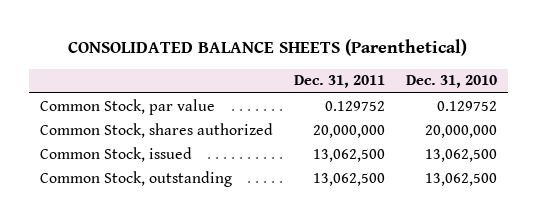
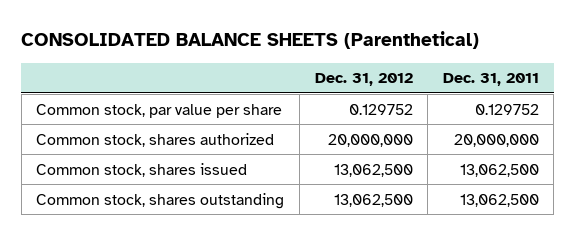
- | Dec. 31, 2011 | Dec. 31, 2010
+ | Dec. 31, 2012 | Dec. 31, 2011
- Common Stock, par value | 0.129752 | 0.129752
- Common Stock, shares authorized | 20,000,000 | 20,000,000
- Common Stock, issued | 13,062,500 | 13,062,500
- Common Stock, outstanding | 13,062,500 | 13,062,500
+ Common stock, par value per share | 0.129752 | 0.129752
+ Common stock, shares authorized | 20,000,000 | 20,000,000
+ Common stock, shares issued | 13,062,500 | 13,062,500
+ Common stock, shares outstanding | 13,062,500 | 13,062,500

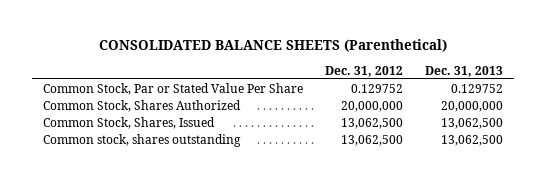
- | Dec. 31, 2012 | Dec. 31, 2011
+ | Dec. 31, 2012 | Dec. 31, 2013
- Common stock, par value per share | 0.129752 | 0.129752
- Common stock, shares authorized | 20,000,000 | 20,000,000
- Common stock, shares issued | 13,062,500 | 13,062,500
+ Common Stock, Par or Stated Value Per Share | 0.129752 | 0.129752
+ Common Stock, Shares Authorized | 20,000,000 | 20,000,000
+ Common Stock, Shares, Issued | 13,062,500 | 13,062,500

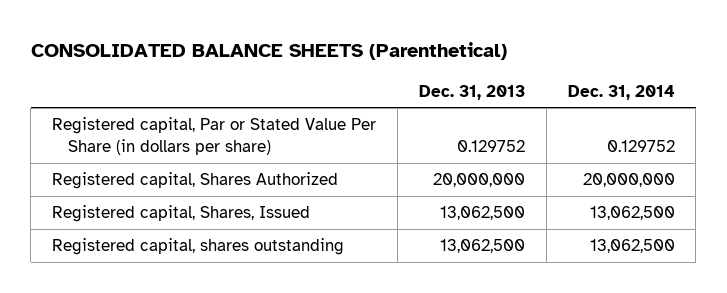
- | Dec. 31, 2012 | Dec. 31, 2013
+ | Dec. 31, 2013 | Dec. 31, 2014
- Common Stock, Par or Stated Value Per Share | 0.129752 | 0.129752
- Common Stock, Shares Authorized | 20,000,000 | 20,000,000
- Common Stock, Shares, Issued | 13,062,500 | 13,062,500
- Common stock, shares outstanding | 13,062,500 | 13,062,500
+ Registered capital, Par or Stated Value Per Share (in dollars per share) | 0.129752 | 0.129752
+ Registered capital, Shares Authorized | 20,000,000 | 20,000,000
+ Registered capital, Shares, Issued | 13,062,500 | 13,062,500
+ Registered capital, shares outstanding | 13,062,500 | 13,062,500

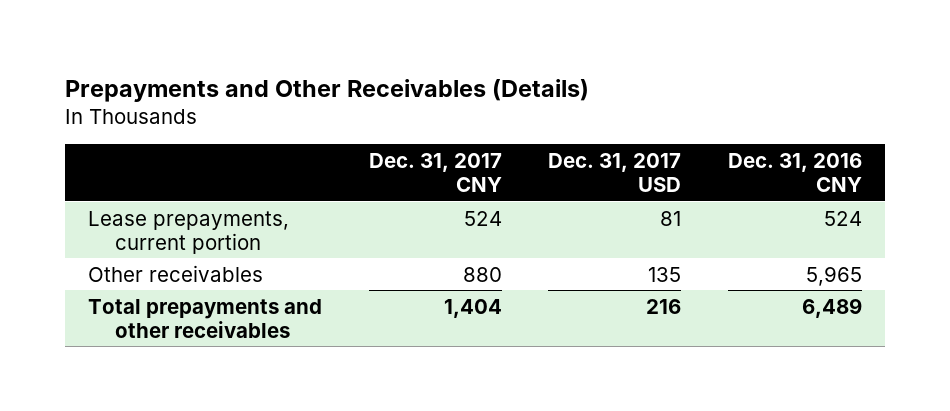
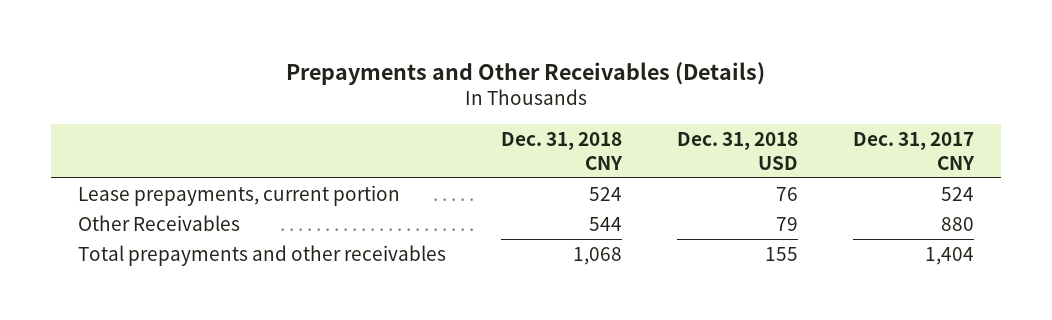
- | Dec. 31, 2017 CNY | Dec. 31, 2017 USD | Dec. 31, 2016 CNY
+ | Dec. 31, 2018 CNY | Dec. 31, 2018 USD | Dec. 31, 2017 CNY
- Other receivables | 880 | 135 | 5,965
+ Other Receivables | 544 | 79 | 880

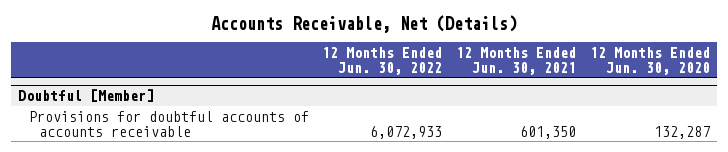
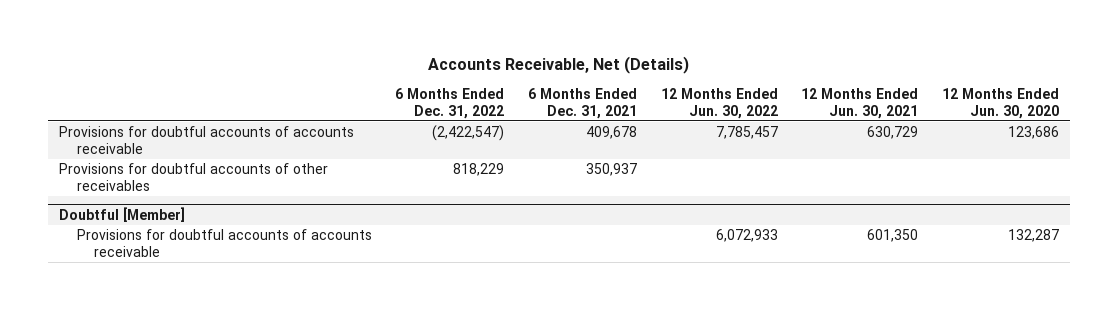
- | 12 Months Ended Jun. 30, 2022 | 12 Months Ended Jun. 30, 2021 | 12 Months Ended Jun. 30, 2020
+ | 6 Months Ended Dec. 31, 2022 | 6 Months Ended Dec. 31, 2021 | 12 Months Ended Jun. 30, 2022 | 12 Months Ended Jun. 30, 2021 | 12 Months Ended Jun. 30, 2020
+ Provisions for doubtful accounts of accounts receivable | (2,422,547) | 409,678 | 7,785,457 | 630,729 | 123,686
+ Provisions for doubtful accounts of other receivables | 818,229 | 350,937 | | |

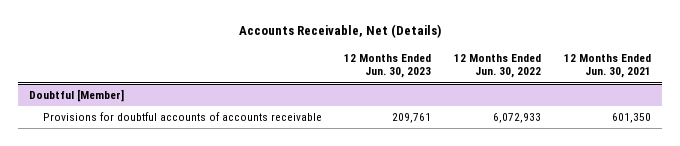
- | 6 Months Ended Dec. 31, 2022 | 6 Months Ended Dec. 31, 2021 | 12 Months Ended Jun. 30, 2022 | 12 Months Ended Jun. 30, 2021 | 12 Months Ended Jun. 30, 2020
+ | 12 Months Ended Jun. 30, 2023 | 12 Months Ended Jun. 30, 2022 | 12 Months Ended Jun. 30, 2021
- Provisions for doubtful accounts of accounts receivable | (2,422,547) | 409,678 | 7,785,457 | 630,729 | 123,686
- Provisions for doubtful accounts of other receivables | 818,229 | 350,937 | | |

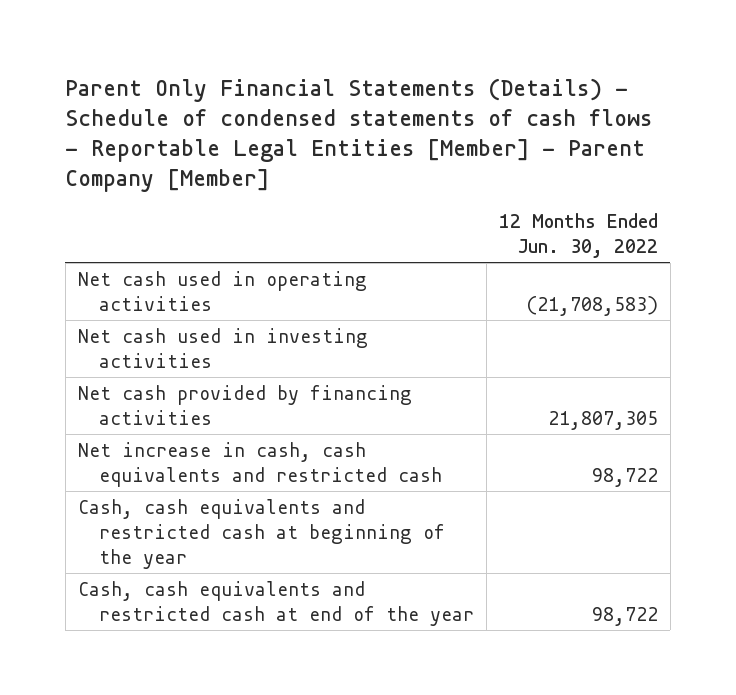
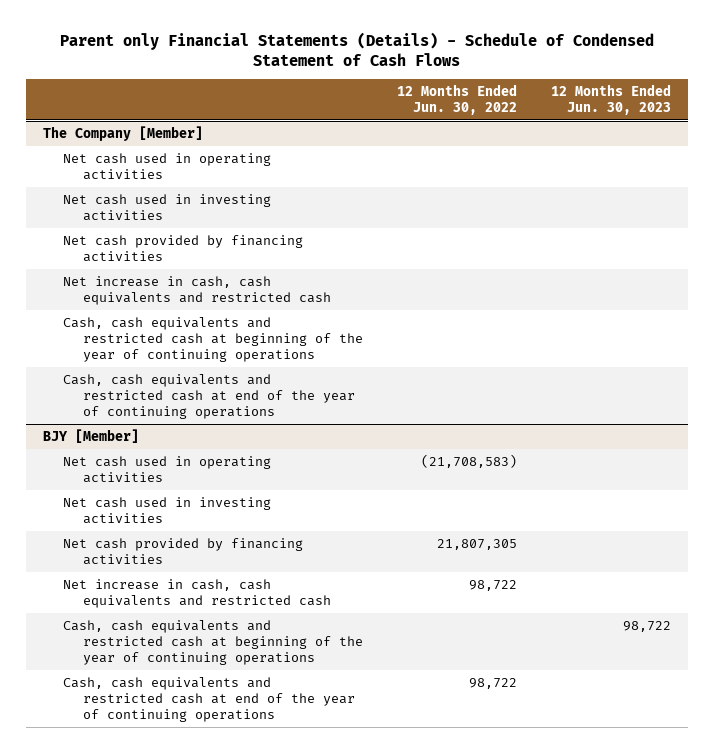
- Parent Only Financial Statements (Details) - Schedule of condensed statements of cash flows - Reportable Legal Entities [Member] - Parent Company [Member]
+ Parent only Financial Statements (Details) - Schedule of Condensed Statement of Cash Flows
- | 12 Months Ended Jun. 30, 2022
+ | 12 Months Ended Jun. 30, 2022 | 12 Months Ended Jun. 30, 2023
+ The Company [Member]
+ Net cash used in operating activities
+ Net cash used in investing activities
+ Net cash provided by financing activities
+ Net increase in cash, cash equivalents and restricted cash
+ Cash, cash equivalents and restricted cash at beginning of the year of continuing operations
+ Cash, cash equivalents and restricted cash at end of the year of continuing operations
+ BJY [Member]
- Cash, cash equivalents and restricted cash at beginning of the year
- Cash, cash equivalents and restricted cash at end of the year | 98,722
+ Cash, cash equivalents and restricted cash at beginning of the year of continuing operations | | 98,722
+ Cash, cash equivalents and restricted cash at end of the year of continuing operations | 98,722 |

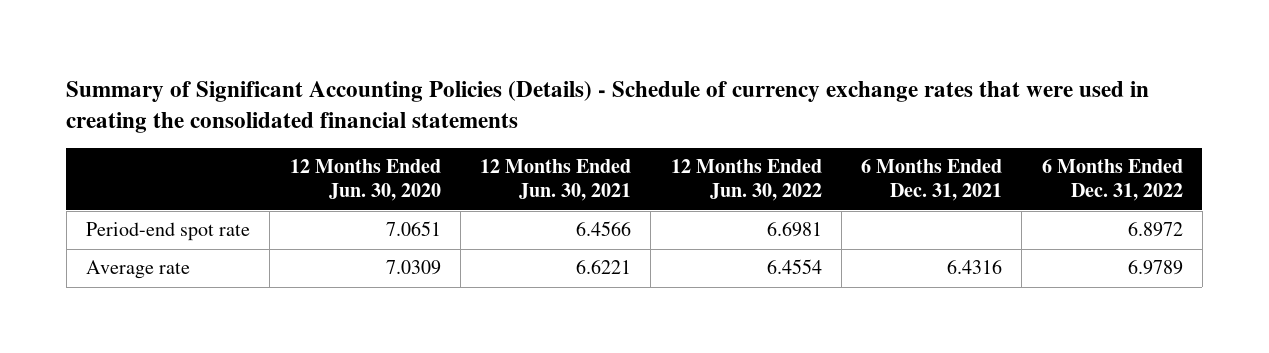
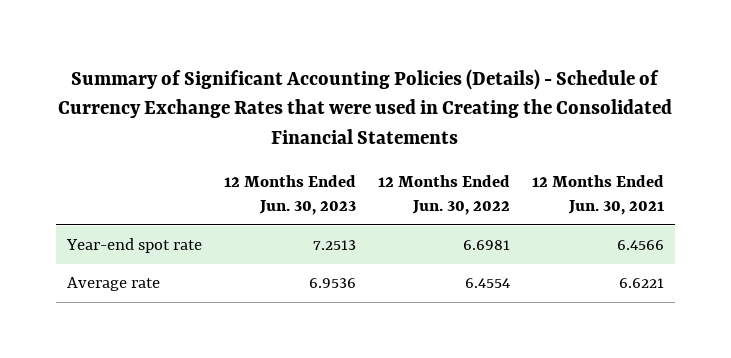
- Summary of Significant Accounting Policies (Details) - Schedule of currency exchange rates that were used in creating the consolidated financial statements
+ Summary of Significant Accounting Policies (Details) - Schedule of Currency Exchange Rates that were used in Creating the Consolidated Financial Statements
- | 12 Months Ended Jun. 30, 2020 | 12 Months Ended Jun. 30, 2021 | 12 Months Ended Jun. 30, 2022 | 6 Months Ended Dec. 31, 2021 | 6 Months Ended Dec. 31, 2022
+ | 12 Months Ended Jun. 30, 2023 | 12 Months Ended Jun. 30, 2022 | 12 Months Ended Jun. 30, 2021
- Period-end spot rate | 7.0651 | 6.4566 | 6.6981 | | 6.8972
+ Year-end spot rate | 7.2513 | 6.6981 | 6.4566

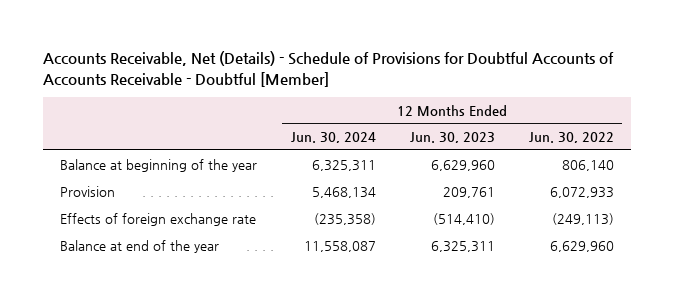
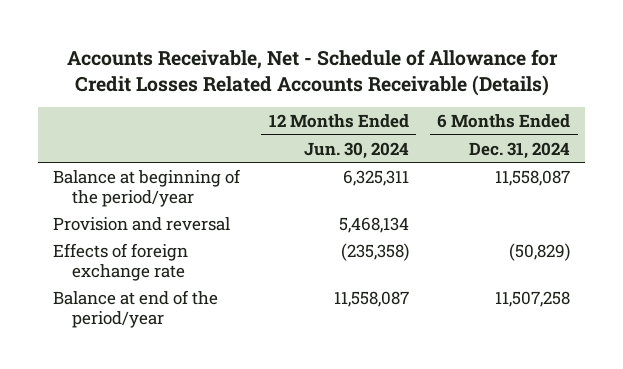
- Accounts Receivable, Net (Details) - Schedule of Provisions for Doubtful Accounts of Accounts Receivable - Doubtful [Member]
+ Accounts Receivable, Net - Schedule of Allowance for Credit Losses Related Accounts Receivable (Details)
- | 12 Months Ended Jun. 30, 2024 | 12 Months Ended Jun. 30, 2023 | 12 Months Ended Jun. 30, 2022
+ | 12 Months Ended Jun. 30, 2024 | 6 Months Ended Dec. 31, 2024
- Balance at beginning of the year | 6,325,311 | 6,629,960 | 806,140
- Provision | 5,468,134 | 209,761 | 6,072,933
+ Balance at beginning of the period/year | 6,325,311 | 11,558,087
+ Provision and reversal | 5,468,134 |
- Balance at end of the year | 11,558,087 | 6,325,311 | 6,629,960
+ Balance at end of the period/year | 11,558,087 | 11,507,258

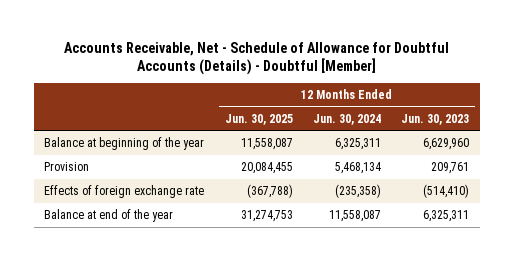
- Accounts Receivable, Net - Schedule of Allowance for Credit Losses Related Accounts Receivable (Details)
+ Accounts Receivable, Net - Schedule of Allowance for Doubtful Accounts (Details) - Doubtful [Member]
- | 12 Months Ended Jun. 30, 2024 | 6 Months Ended Dec. 31, 2024
+ | 12 Months Ended Jun. 30, 2025 | 12 Months Ended Jun. 30, 2024 | 12 Months Ended Jun. 30, 2023
- Balance at beginning of the period/year | 6,325,311 | 11,558,087
- Provision and reversal | 5,468,134 |
+ Balance at beginning of the year | 11,558,087 | 6,325,311 | 6,629,960
+ Provision | 20,084,455 | 5,468,134 | 209,761
- Balance at end of the period/year | 11,558,087 | 11,507,258
+ Balance at end of the year | 31,274,753 | 11,558,087 | 6,325,311

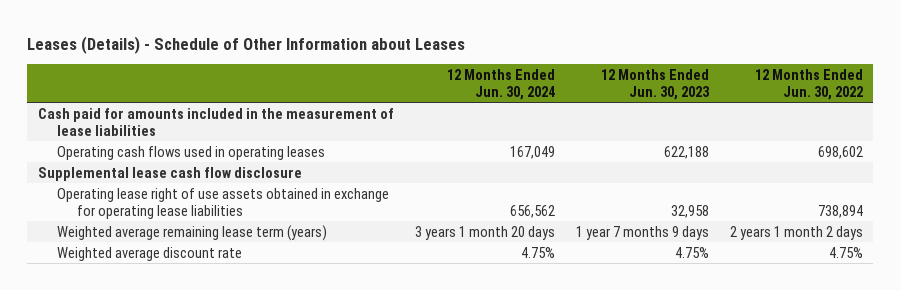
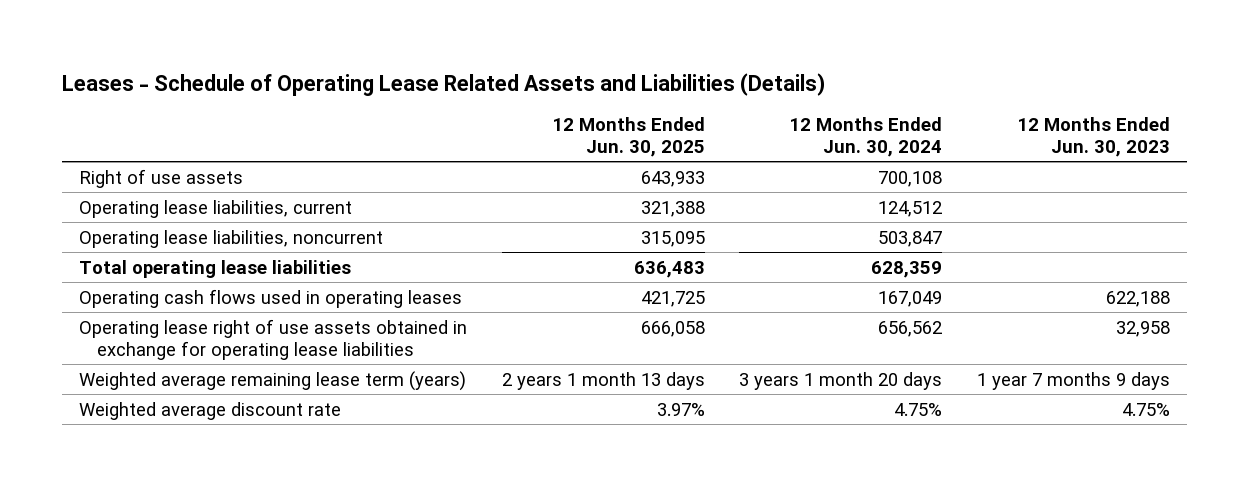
- Leases (Details) - Schedule of Other Information about Leases
+ Leases - Schedule of Operating Lease Related Assets and Liabilities (Details)
- | 12 Months Ended Jun. 30, 2024 | 12 Months Ended Jun. 30, 2023 | 12 Months Ended Jun. 30, 2022
+ | 12 Months Ended Jun. 30, 2025 | 12 Months Ended Jun. 30, 2024 | 12 Months Ended Jun. 30, 2023
- Cash paid for amounts included in the measurement of lease liabilities
+ Right of use assets | 643,933 | 700,108 |
+ Operating lease liabilities, current | 321,388 | 124,512 |
+ Operating lease liabilities, noncurrent | 315,095 | 503,847 |
+ Total operating lease liabilities | 636,483 | 628,359 |
- Supplemental lease cash flow disclosure

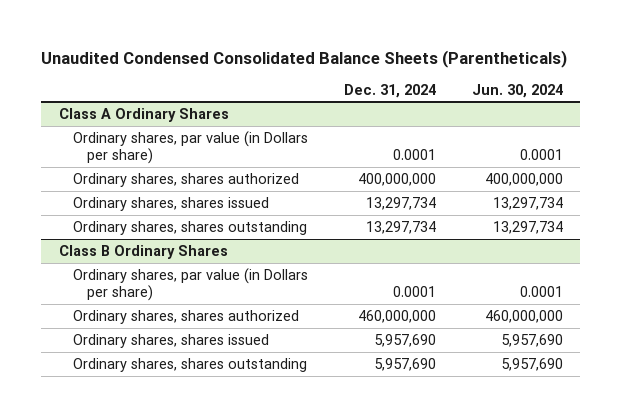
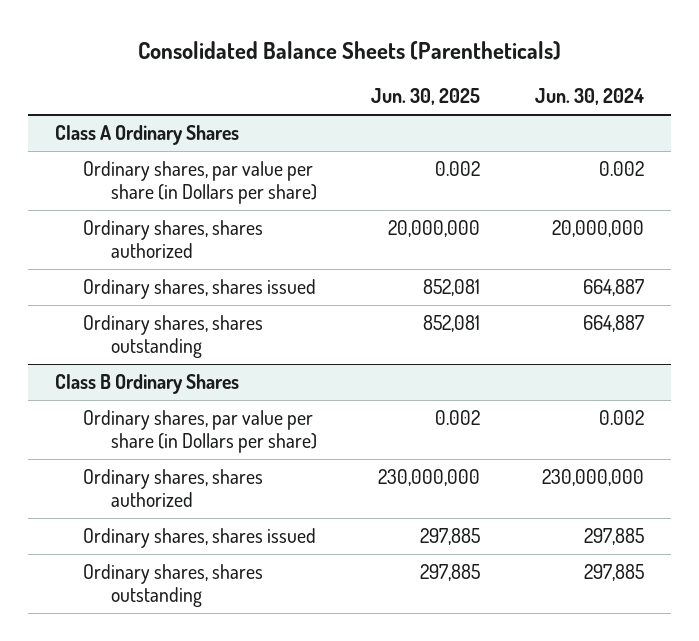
- Unaudited Condensed Consolidated Balance Sheets (Parentheticals)
+ Consolidated Balance Sheets (Parentheticals)
- | Dec. 31, 2024 | Jun. 30, 2024
+ | Jun. 30, 2025 | Jun. 30, 2024
@ Class A Ordinary Shares
- Ordinary shares, par value (in Dollars per share) | 0.0001 | 0.0001
- Ordinary shares, shares authorized | 400,000,000 | 400,000,000
- Ordinary shares, shares issued | 13,297,734 | 13,297,734
- Ordinary shares, shares outstanding | 13,297,734 | 13,297,734
+ Ordinary shares, par value per share (in Dollars per share) | 0.002 | 0.002
+ Ordinary shares, shares authorized | 20,000,000 | 20,000,000
+ Ordinary shares, shares issued | 852,081 | 664,887
+ Ordinary shares, shares outstanding | 852,081 | 664,887
@ Class B Ordinary Shares
- Ordinary shares, par value (in Dollars per share) | 0.0001 | 0.0001
- Ordinary shares, shares authorized | 460,000,000 | 460,000,000
- Ordinary shares, shares issued | 5,957,690 | 5,957,690
- Ordinary shares, shares outstanding | 5,957,690 | 5,957,690
+ Ordinary shares, par value per share (in Dollars per share) | 0.002 | 0.002
+ Ordinary shares, shares authorized | 230,000,000 | 230,000,000
+ Ordinary shares, shares issued | 297,885 | 297,885
+ Ordinary shares, shares outstanding | 297,885 | 297,885

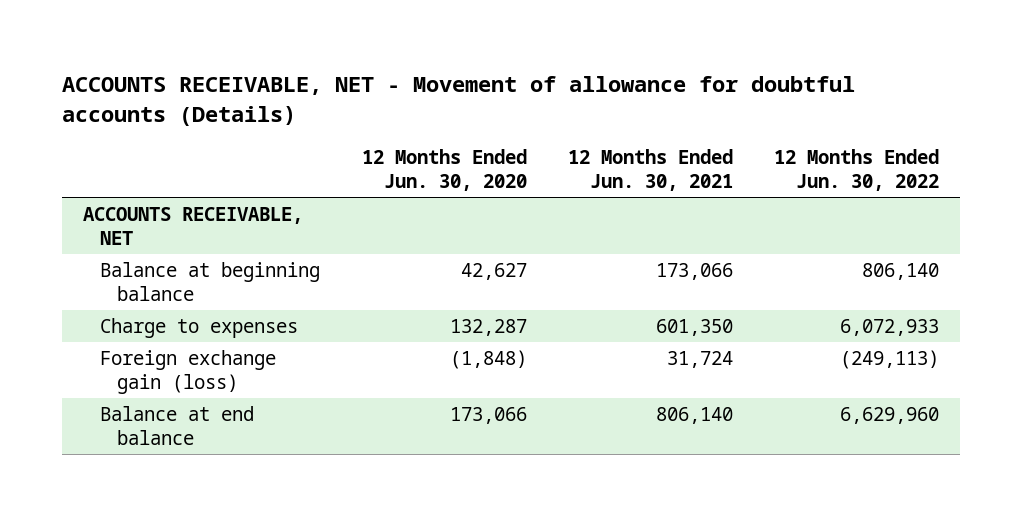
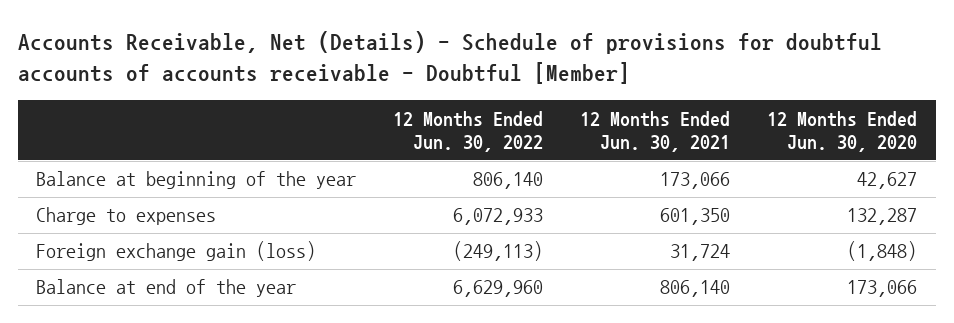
- ACCOUNTS RECEIVABLE, NET - Movement of allowance for doubtful accounts (Details)
+ Accounts Receivable, Net (Details) - Schedule of provisions for doubtful accounts of accounts receivable - Doubtful [Member]
- | 12 Months Ended Jun. 30, 2020 | 12 Months Ended Jun. 30, 2021 | 12 Months Ended Jun. 30, 2022
+ | 12 Months Ended Jun. 30, 2022 | 12 Months Ended Jun. 30, 2021 | 12 Months Ended Jun. 30, 2020
- ACCOUNTS RECEIVABLE, NET
- Balance at beginning balance | 42,627 | 173,066 | 806,140
+ Balance at beginning of the year | 806,140 | 173,066 | 42,627
- Balance at end balance | 173,066 | 806,140 | 6,629,960
+ Balance at end of the year | 6,629,960 | 806,140 | 173,066

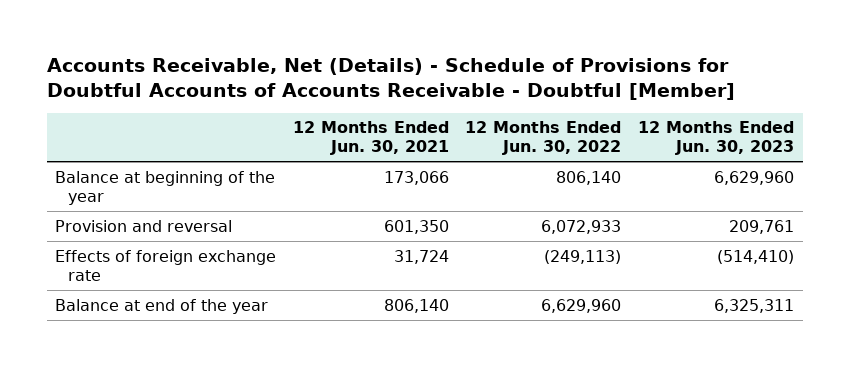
- Accounts Receivable, Net (Details) - Schedule of provisions for doubtful accounts of accounts receivable - Doubtful [Member]
+ Accounts Receivable, Net (Details) - Schedule of Provisions for Doubtful Accounts of Accounts Receivable - Doubtful [Member]
- | 12 Months Ended Jun. 30, 2022 | 12 Months Ended Jun. 30, 2021 | 12 Months Ended Jun. 30, 2020
+ | 12 Months Ended Jun. 30, 2021 | 12 Months Ended Jun. 30, 2022 | 12 Months Ended Jun. 30, 2023
- Charge to expenses | 6,072,933 | 601,350 | 132,287
- Foreign exchange gain (loss) | (249,113) | 31,724 | (1,848)
+ Provision and reversal | 601,350 | 6,072,933 | 209,761
+ Effects of foreign exchange rate | 31,724 | (249,113) | (514,410)

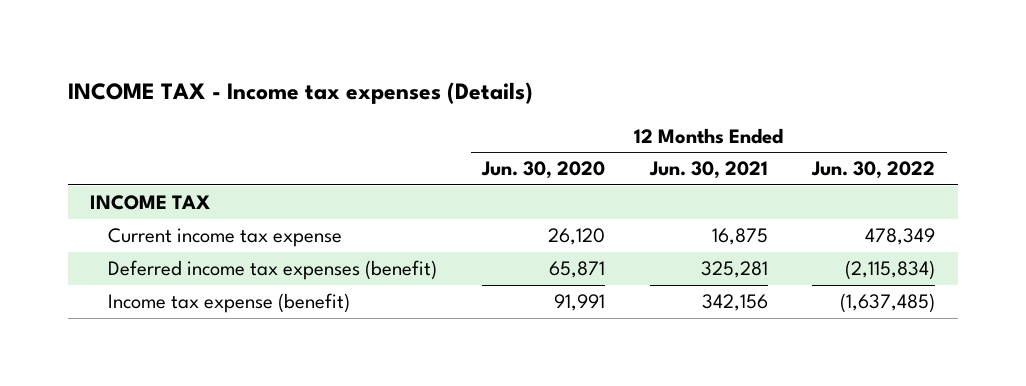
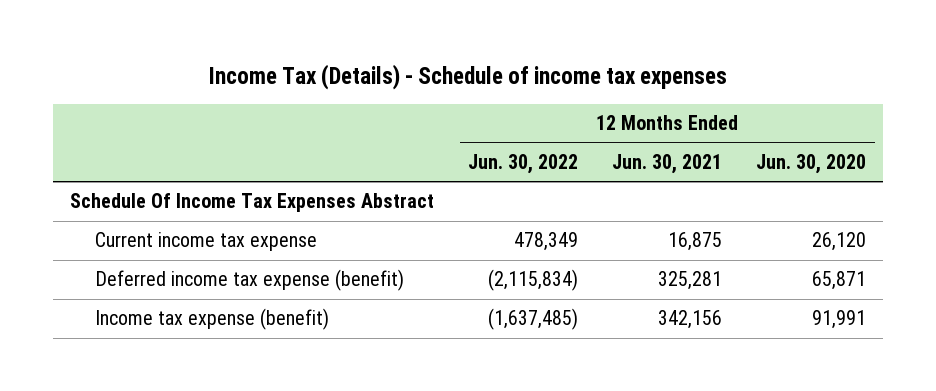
- INCOME TAX - Income tax expenses (Details)
+ Income Tax (Details) - Schedule of income tax expenses
- | 12 Months Ended Jun. 30, 2020 | 12 Months Ended Jun. 30, 2021 | 12 Months Ended Jun. 30, 2022
+ | 12 Months Ended Jun. 30, 2022 | 12 Months Ended Jun. 30, 2021 | 12 Months Ended Jun. 30, 2020
- INCOME TAX
+ Schedule Of Income Tax Expenses Abstract
- Deferred income tax expenses (benefit) | 65,871 | 325,281 | (2,115,834)
+ Deferred income tax expense (benefit) | (2,115,834) | 325,281 | 65,871

